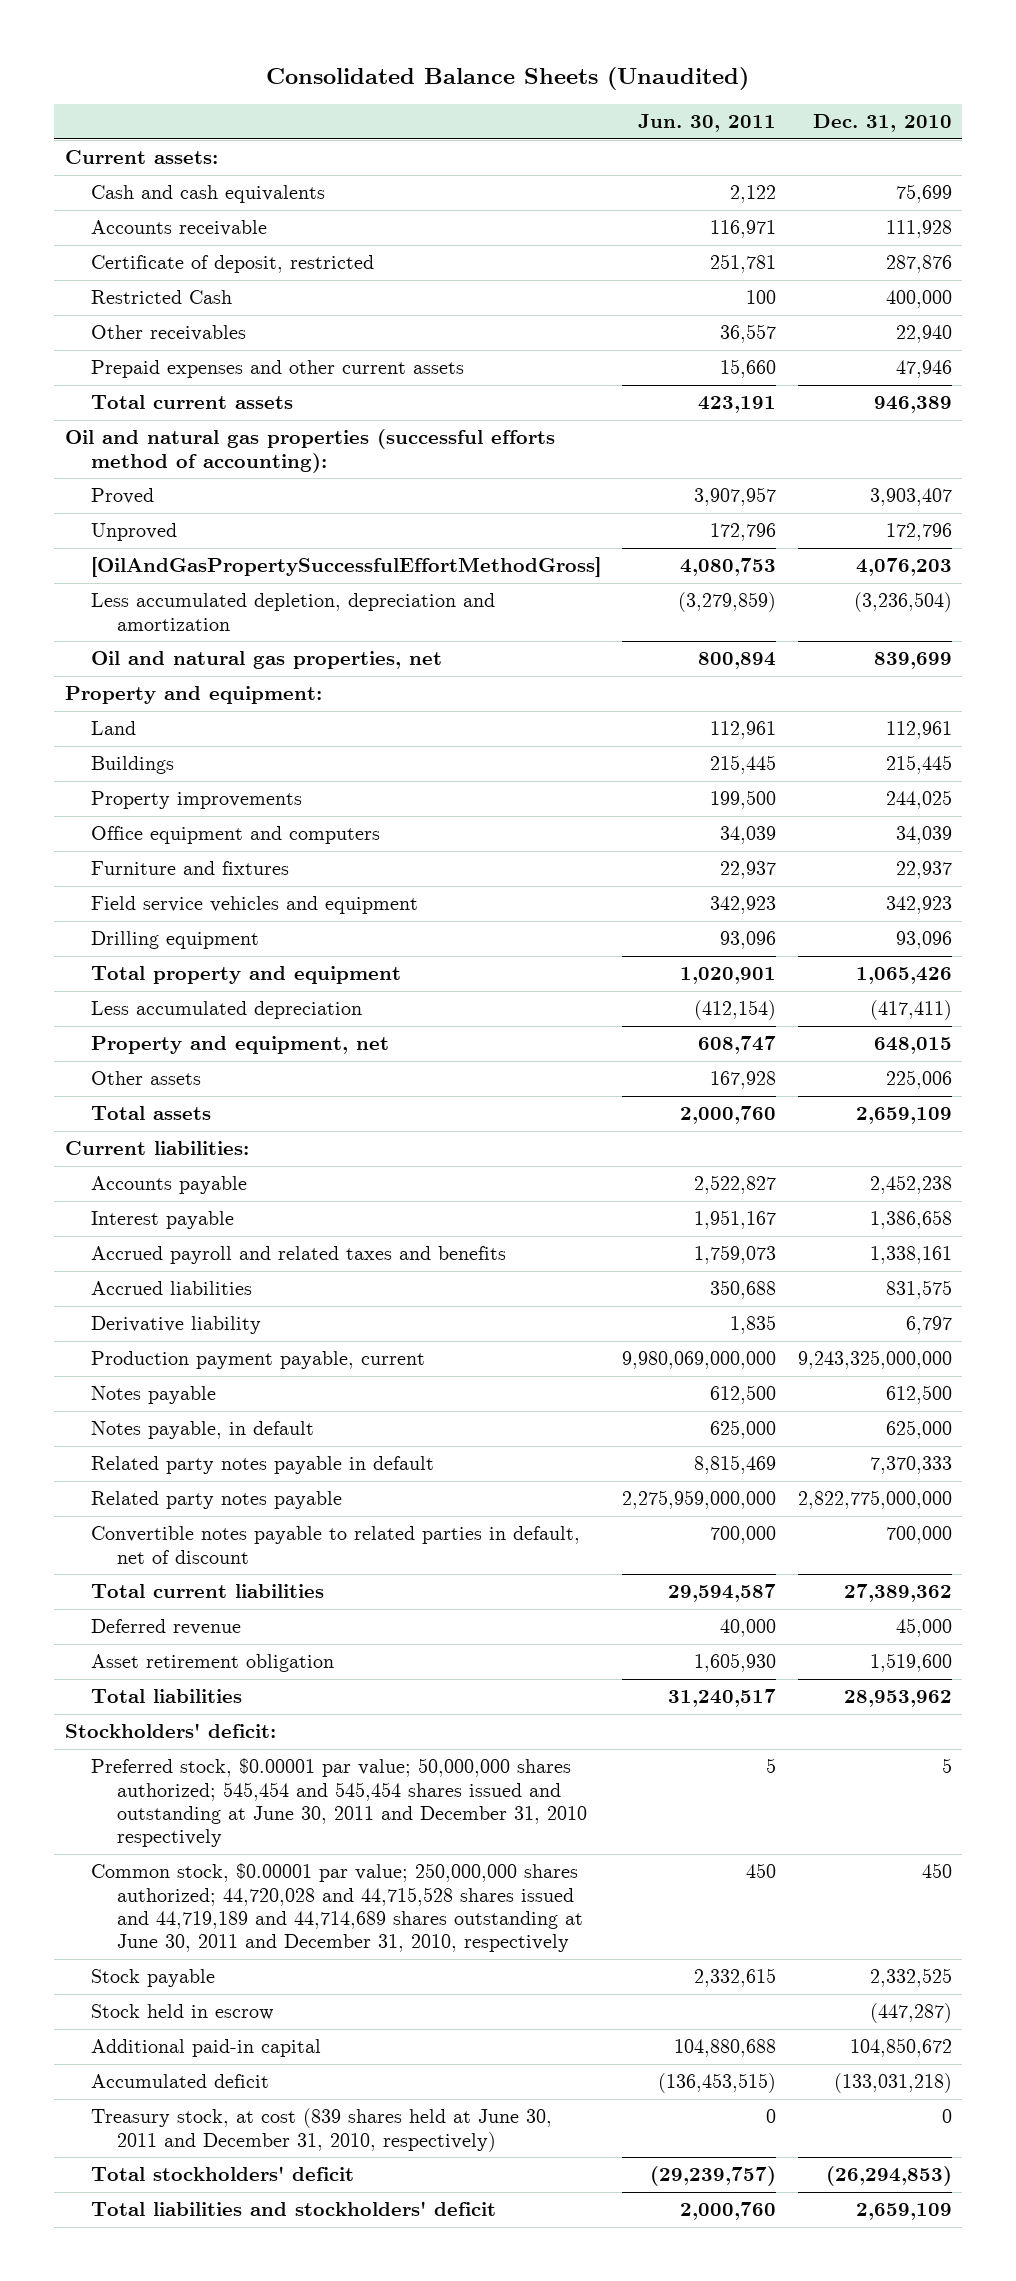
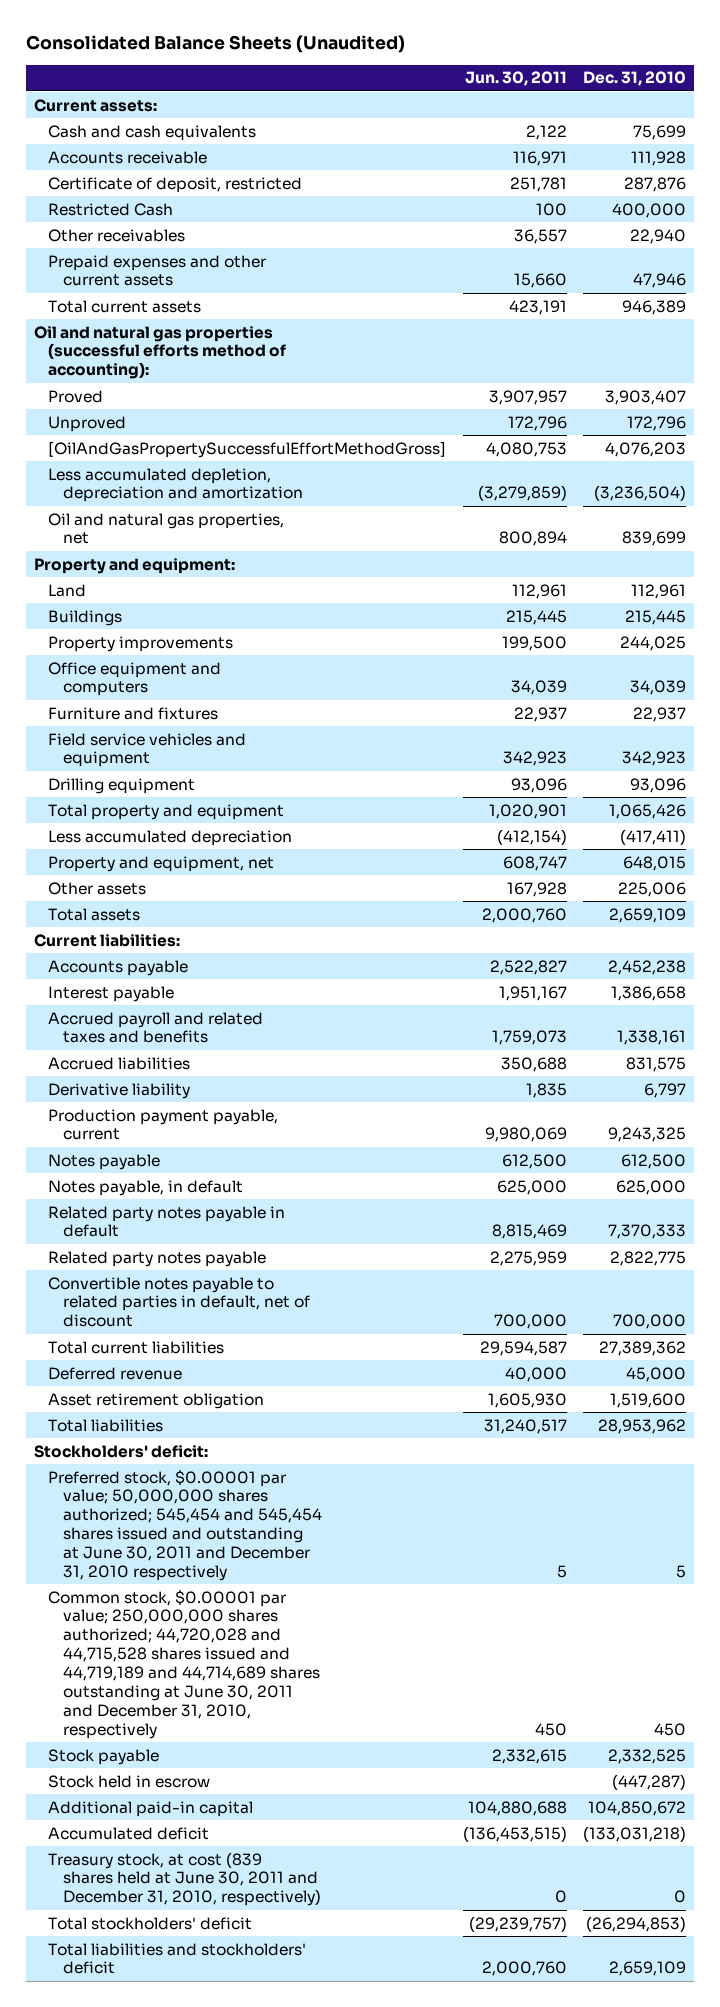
- Production payment payable, current | 9,980,069,000,000 | 9,243,325,000,000
+ Production payment payable, current | 9,980,069 | 9,243,325
- Related party notes payable | 2,275,959,000,000 | 2,822,775,000,000
+ Related party notes payable | 2,275,959 | 2,822,775

